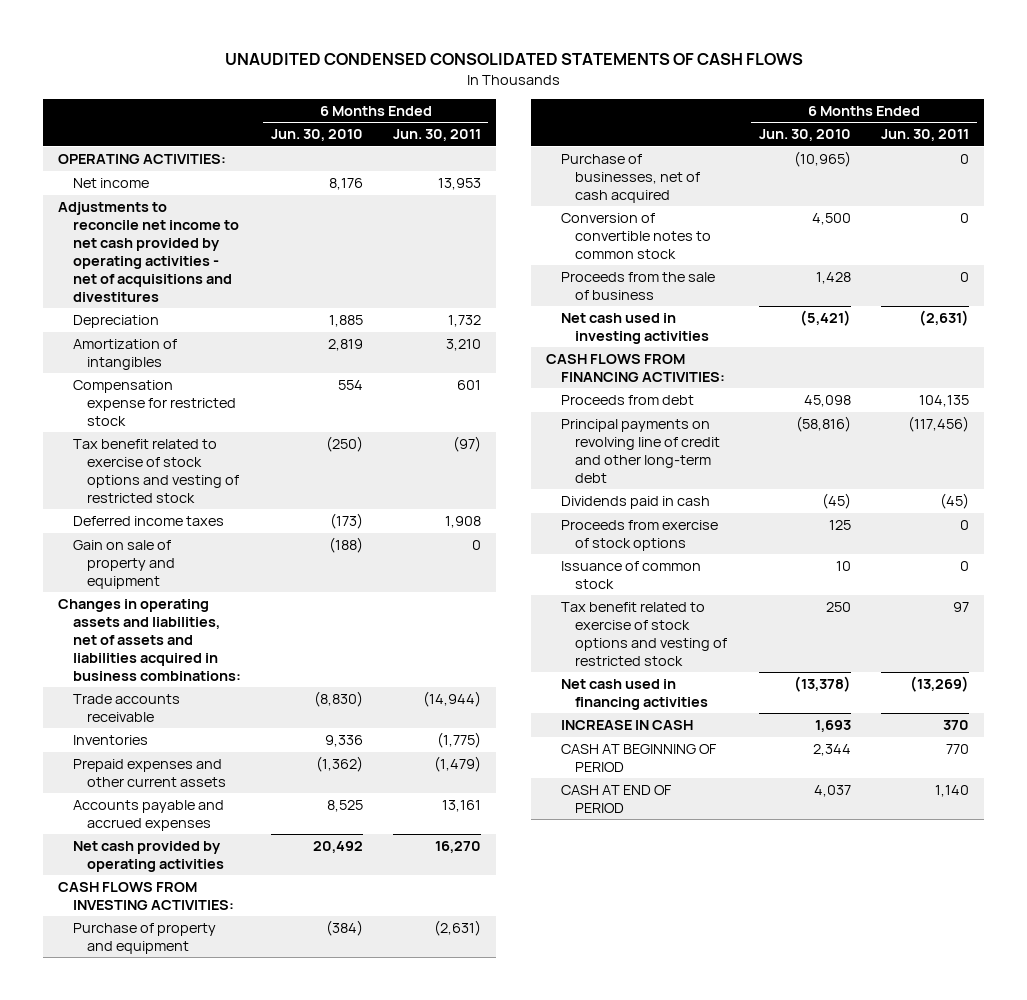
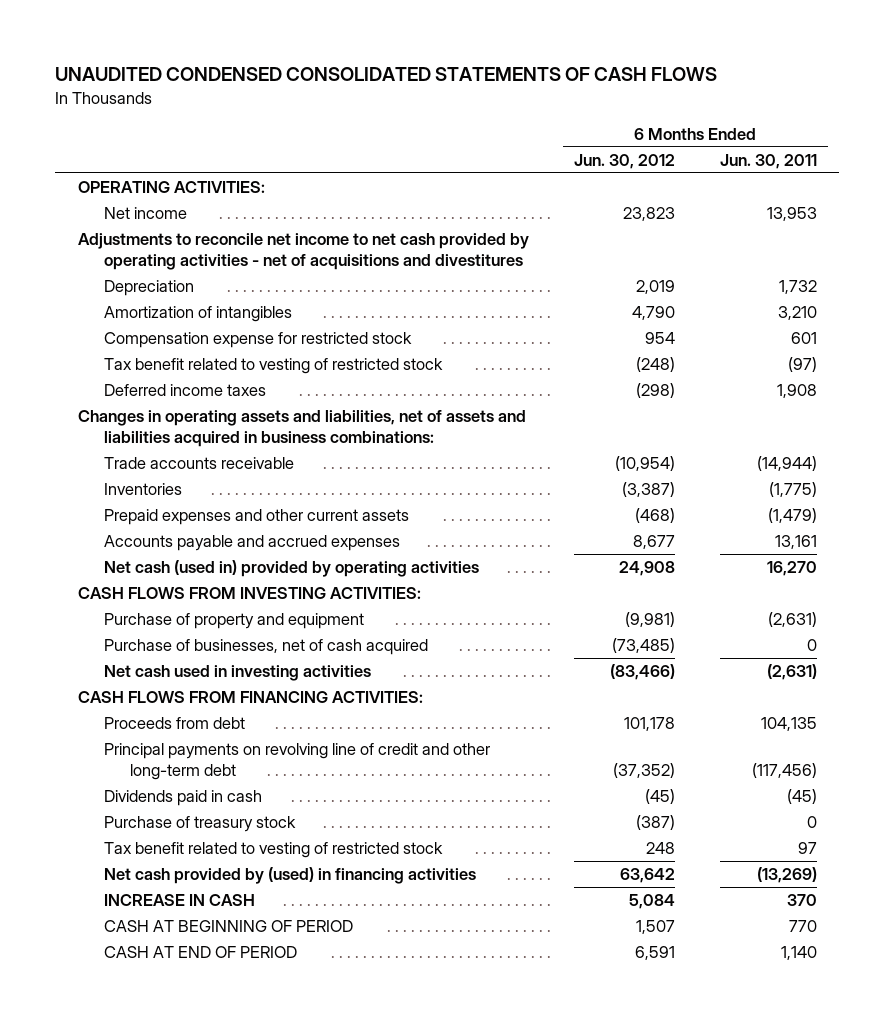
- | 6 Months Ended Jun. 30, 2010 | 6 Months Ended Jun. 30, 2011
+ | 6 Months Ended Jun. 30, 2012 | 6 Months Ended Jun. 30, 2011
- Tax benefit related to exercise of stock options and vesting of restricted stock | (250) | (97)
+ Tax benefit related to vesting of restricted stock | (248) | (97)
- Gain on sale of property and equipment | (188) | 0
- Net cash provided by operating activities | 20,492 | 16,270
+ Net cash (used in) provided by operating activities | 24,908 | 16,270
- Conversion of convertible notes to common stock | 4,500 | 0
- Proceeds from the sale of business | 1,428 | 0
- Proceeds from exercise of stock options | 125 | 0
- Issuance of common stock | 10 | 0
- Tax benefit related to exercise of stock options and vesting of restricted stock | 250 | 97
- Net cash used in financing activities | (13,378) | (13,269)
+ Purchase of treasury stock | (387) | 0
+ Tax benefit related to vesting of restricted stock | 248 | 97
+ Net cash provided by (used) in financing activities | 63,642 | (13,269)

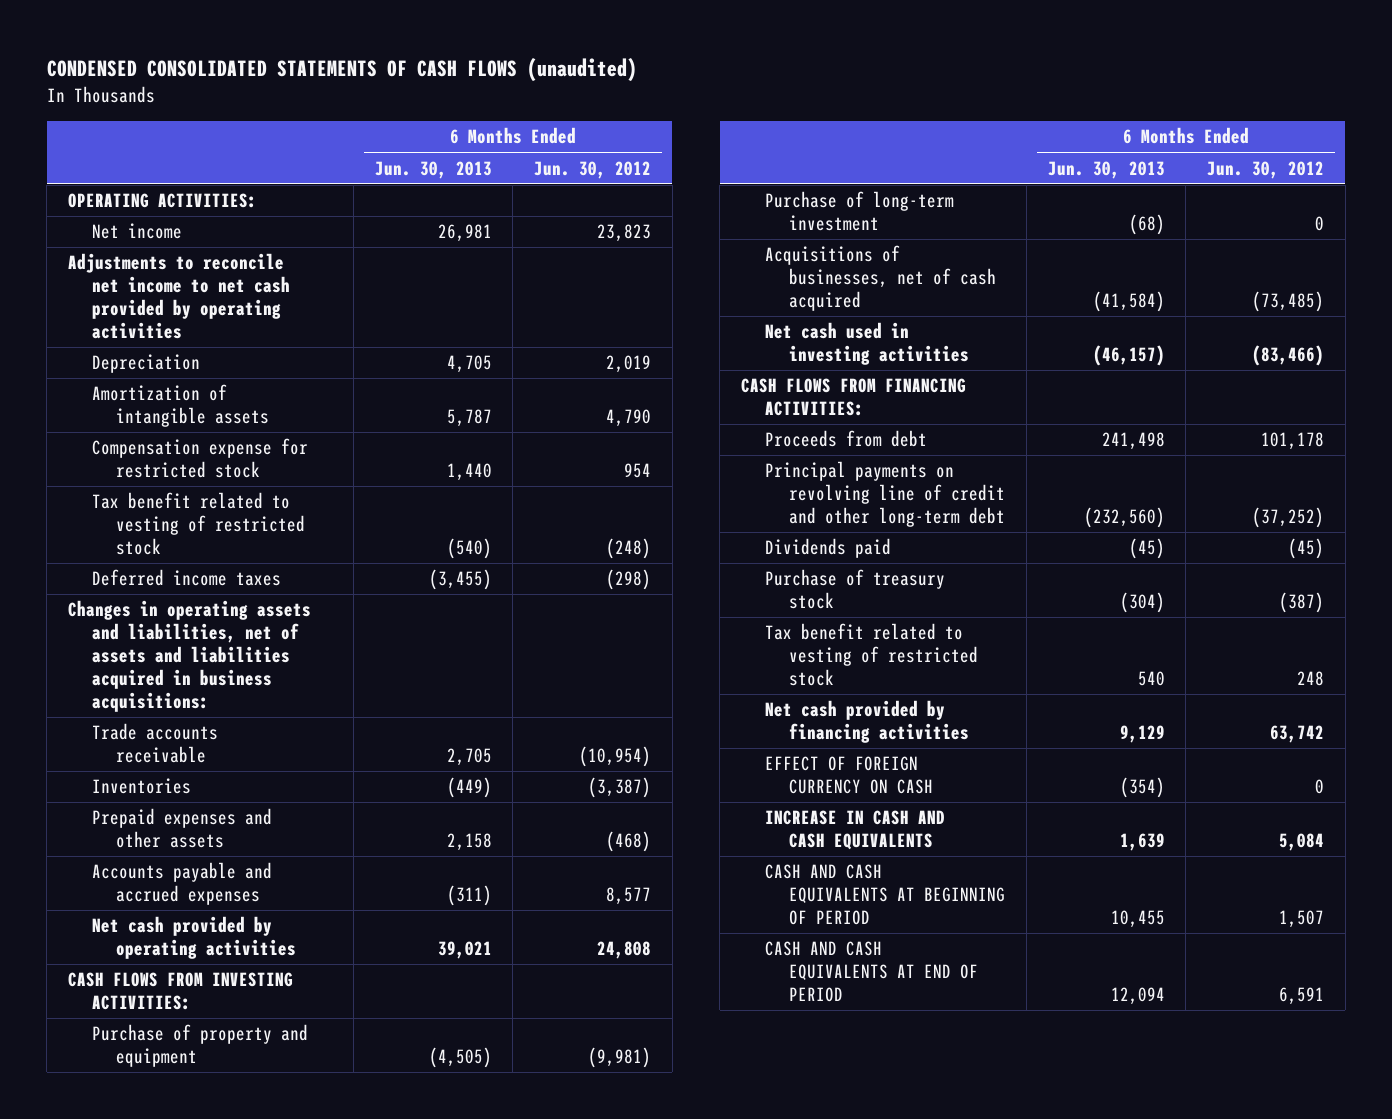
- UNAUDITED CONDENSED CONSOLIDATED STATEMENTS OF CASH FLOWS
+ CONDENSED CONSOLIDATED STATEMENTS OF CASH FLOWS (unaudited)
- | 6 Months Ended Jun. 30, 2012 | 6 Months Ended Jun. 30, 2011
+ | 6 Months Ended Jun. 30, 2013 | 6 Months Ended Jun. 30, 2012
- Adjustments to reconcile net income to net cash provided by operating activities - net of acquisitions and divestitures
+ Adjustments to reconcile net income to net cash provided by operating activities
- Amortization of intangibles | 4,790 | 3,210
+ Amortization of intangible assets | 5,787 | 4,790
- Changes in operating assets and liabilities, net of assets and liabilities acquired in business combinations:
+ Changes in operating assets and liabilities, net of assets and liabilities acquired in business acquisitions:
- Prepaid expenses and other current assets | (468) | (1,479)
- Accounts payable and accrued expenses | 8,677 | 13,161
- Net cash (used in) provided by operating activities | 24,908 | 16,270
+ Prepaid expenses and other assets | 2,158 | (468)
+ Accounts payable and accrued expenses | (311) | 8,577
+ Net cash provided by operating activities | 39,021 | 24,808
- Purchase of businesses, net of cash acquired | (73,485) | 0
+ Purchase of long-term investment | (68) | 0
+ Acquisitions of businesses, net of cash acquired | (41,584) | (73,485)
- Principal payments on revolving line of credit and other long-term debt | (37,352) | (117,456)
- Dividends paid in cash | (45) | (45)
+ Principal payments on revolving line of credit and other long-term debt | (232,560) | (37,252)
+ Dividends paid | (45) | (45)
- Net cash provided by (used) in financing activities | 63,642 | (13,269)
- INCREASE IN CASH | 5,084 | 370
- CASH AT BEGINNING OF PERIOD | 1,507 | 770
- CASH AT END OF PERIOD | 6,591 | 1,140
+ Net cash provided by financing activities | 9,129 | 63,742
+ EFFECT OF FOREIGN CURRENCY ON CASH | (354) | 0
+ INCREASE IN CASH AND CASH EQUIVALENTS | 1,639 | 5,084
+ CASH AND CASH EQUIVALENTS AT BEGINNING OF PERIOD | 10,455 | 1,507
+ CASH AND CASH EQUIVALENTS AT END OF PERIOD | 12,094 | 6,591

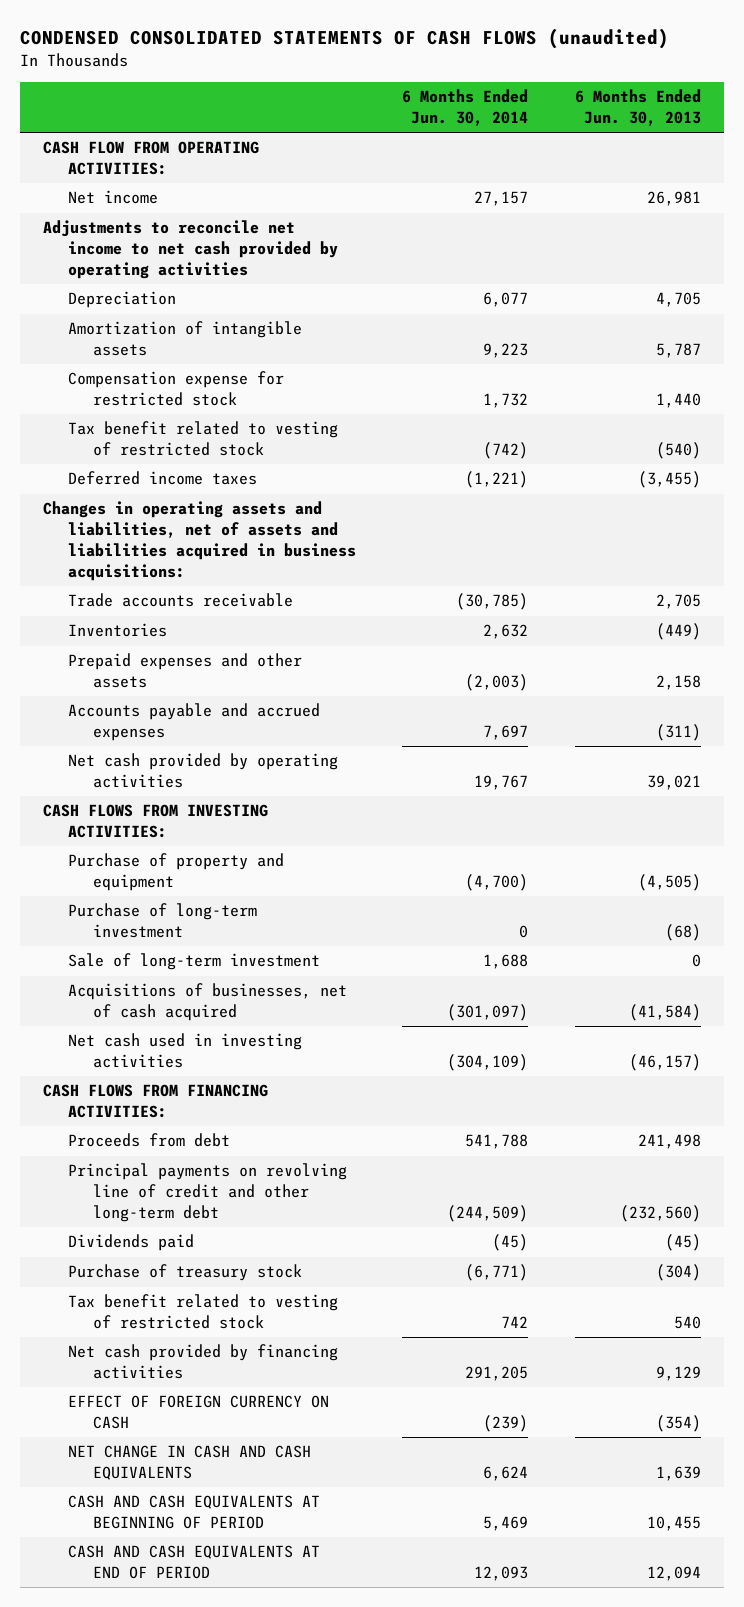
- | 6 Months Ended Jun. 30, 2013 | 6 Months Ended Jun. 30, 2012
+ | 6 Months Ended Jun. 30, 2014 | 6 Months Ended Jun. 30, 2013
- OPERATING ACTIVITIES:
+ CASH FLOW FROM OPERATING ACTIVITIES:
+ Sale of long-term investment | 1,688 | 0
- INCREASE IN CASH AND CASH EQUIVALENTS | 1,639 | 5,084
+ NET CHANGE IN CASH AND CASH EQUIVALENTS | 6,624 | 1,639

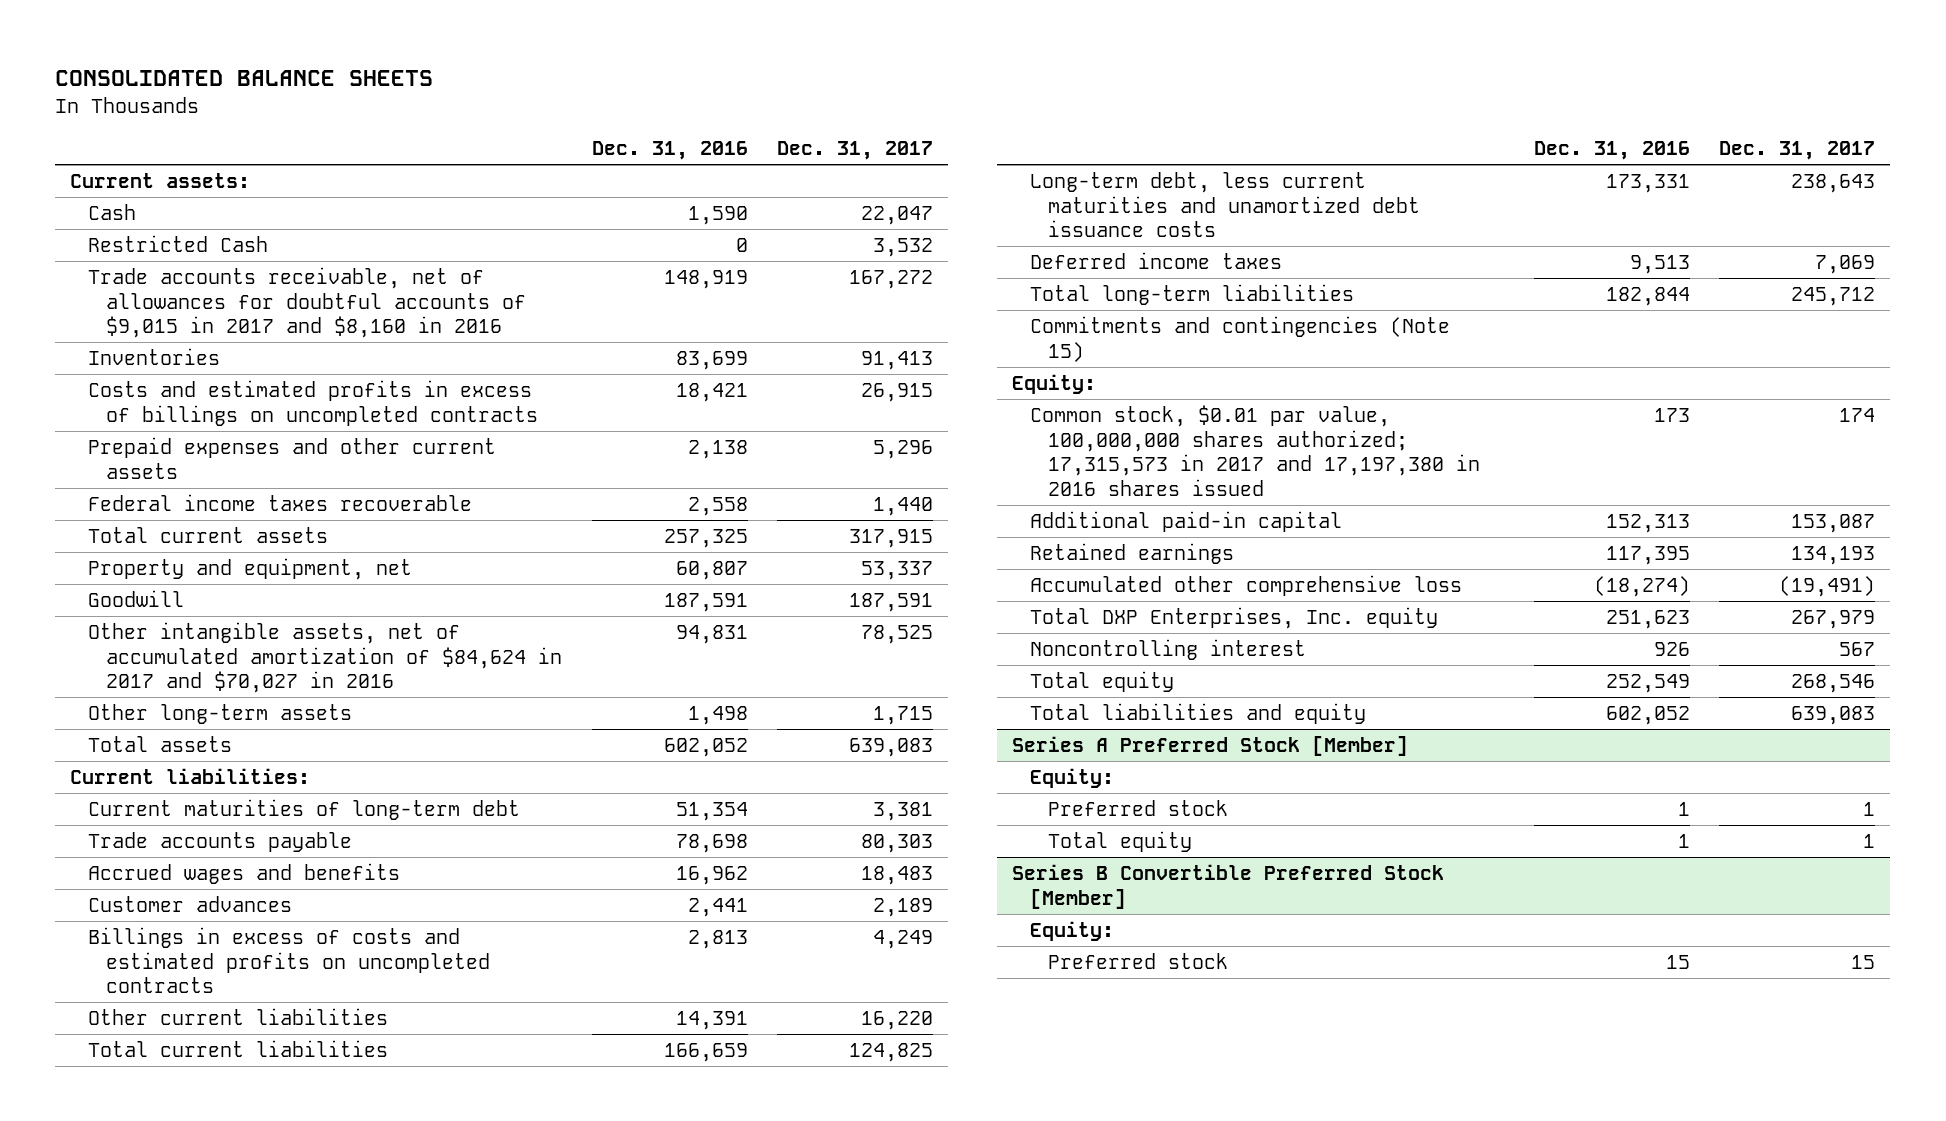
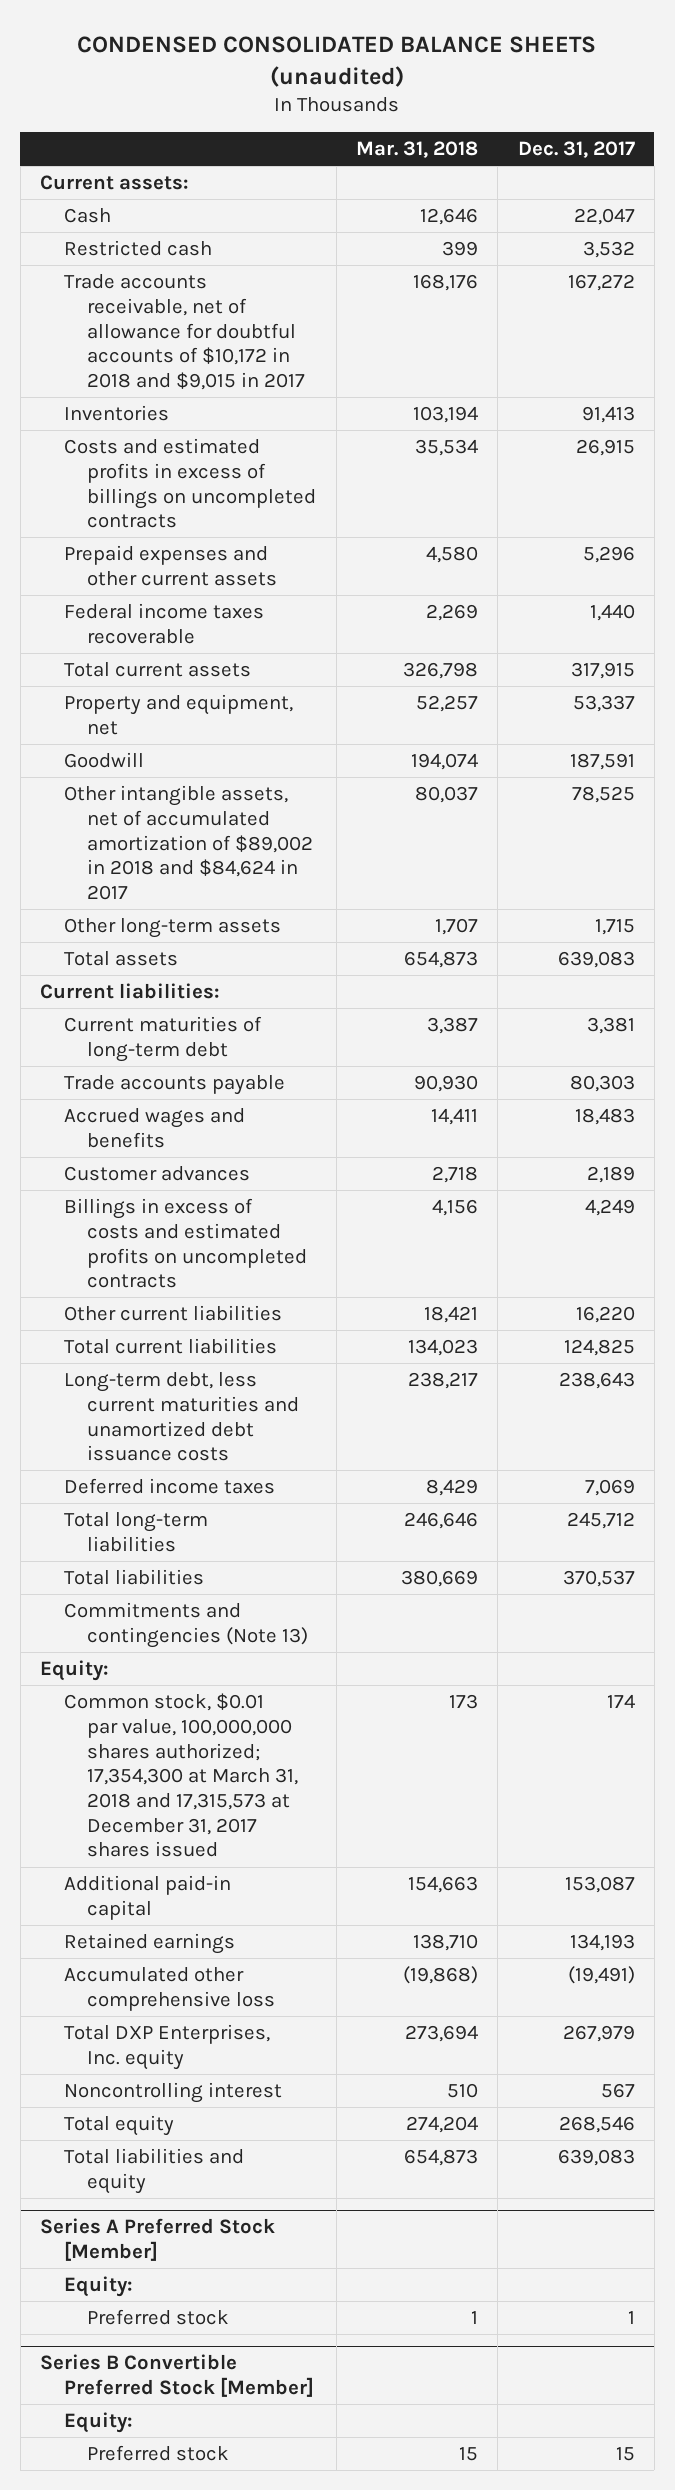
- CONSOLIDATED BALANCE SHEETS
+ CONDENSED CONSOLIDATED BALANCE SHEETS (unaudited)
- | Dec. 31, 2016 | Dec. 31, 2017
+ | Mar. 31, 2018 | Dec. 31, 2017
- Restricted Cash | 0 | 3,532
- Trade accounts receivable, net of allowances for doubtful accounts of $9,015 in 2017 and $8,160 in 2016 | 148,919 | 167,272
+ Restricted cash | 399 | 3,532
+ Trade accounts receivable, net of allowance for doubtful accounts of $10,172 in 2018 and $9,015 in 2017 | 168,176 | 167,272
- Other intangible assets, net of accumulated amortization of $84,624 in 2017 and $70,027 in 2016 | 94,831 | 78,525
+ Other intangible assets, net of accumulated amortization of $89,002 in 2018 and $84,624 in 2017 | 80,037 | 78,525
- Commitments and contingencies (Note 15)
+ Total liabilities | 380,669 | 370,537
+ Commitments and contingencies (Note 13)
- Common stock, $0.01 par value, 100,000,000 shares authorized; 17,315,573 in 2017 and 17,197,380 in 2016 shares issued | 173 | 174
+ Common stock, $0.01 par value, 100,000,000 shares authorized; 17,354,300 at March 31, 2018 and 17,315,573 at December 31, 2017 shares issued | 173 | 174
@ Series A Preferred Stock [Member]
- Total equity | 1 | 1

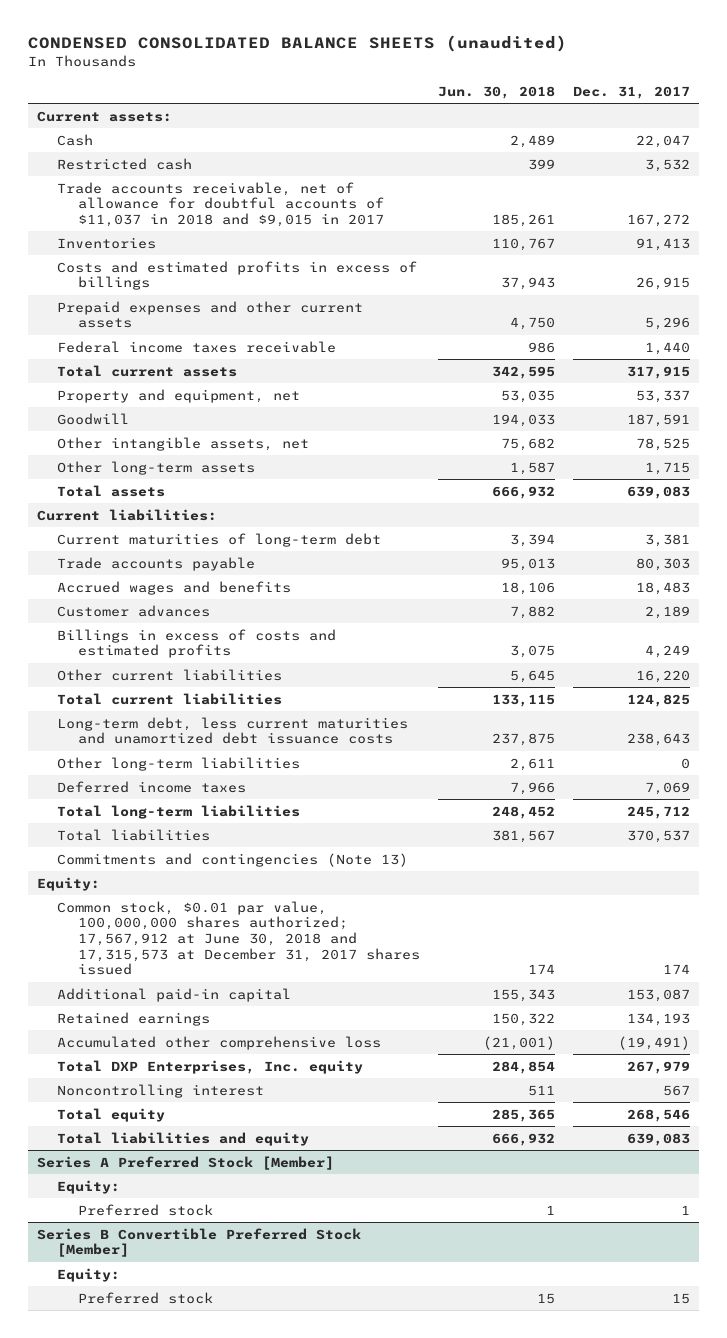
- | Mar. 31, 2018 | Dec. 31, 2017
+ | Jun. 30, 2018 | Dec. 31, 2017
- Trade accounts receivable, net of allowance for doubtful accounts of $10,172 in 2018 and $9,015 in 2017 | 168,176 | 167,272
+ Trade accounts receivable, net of allowance for doubtful accounts of $11,037 in 2018 and $9,015 in 2017 | 185,261 | 167,272
- Costs and estimated profits in excess of billings on uncompleted contracts | 35,534 | 26,915
+ Costs and estimated profits in excess of billings | 37,943 | 26,915
- Federal income taxes recoverable | 2,269 | 1,440
+ Federal income taxes receivable | 986 | 1,440
- Other intangible assets, net of accumulated amortization of $89,002 in 2018 and $84,624 in 2017 | 80,037 | 78,525
+ Other intangible assets, net | 75,682 | 78,525
- Billings in excess of costs and estimated profits on uncompleted contracts | 4,156 | 4,249
+ Billings in excess of costs and estimated profits | 3,075 | 4,249
+ Other long-term liabilities | 2,611 | 0
- Common stock, $0.01 par value, 100,000,000 shares authorized; 17,354,300 at March 31, 2018 and 17,315,573 at December 31, 2017 shares issued | 173 | 174
+ Common stock, $0.01 par value, 100,000,000 shares authorized; 17,567,912 at June 30, 2018 and 17,315,573 at December 31, 2017 shares issued | 174 | 174

